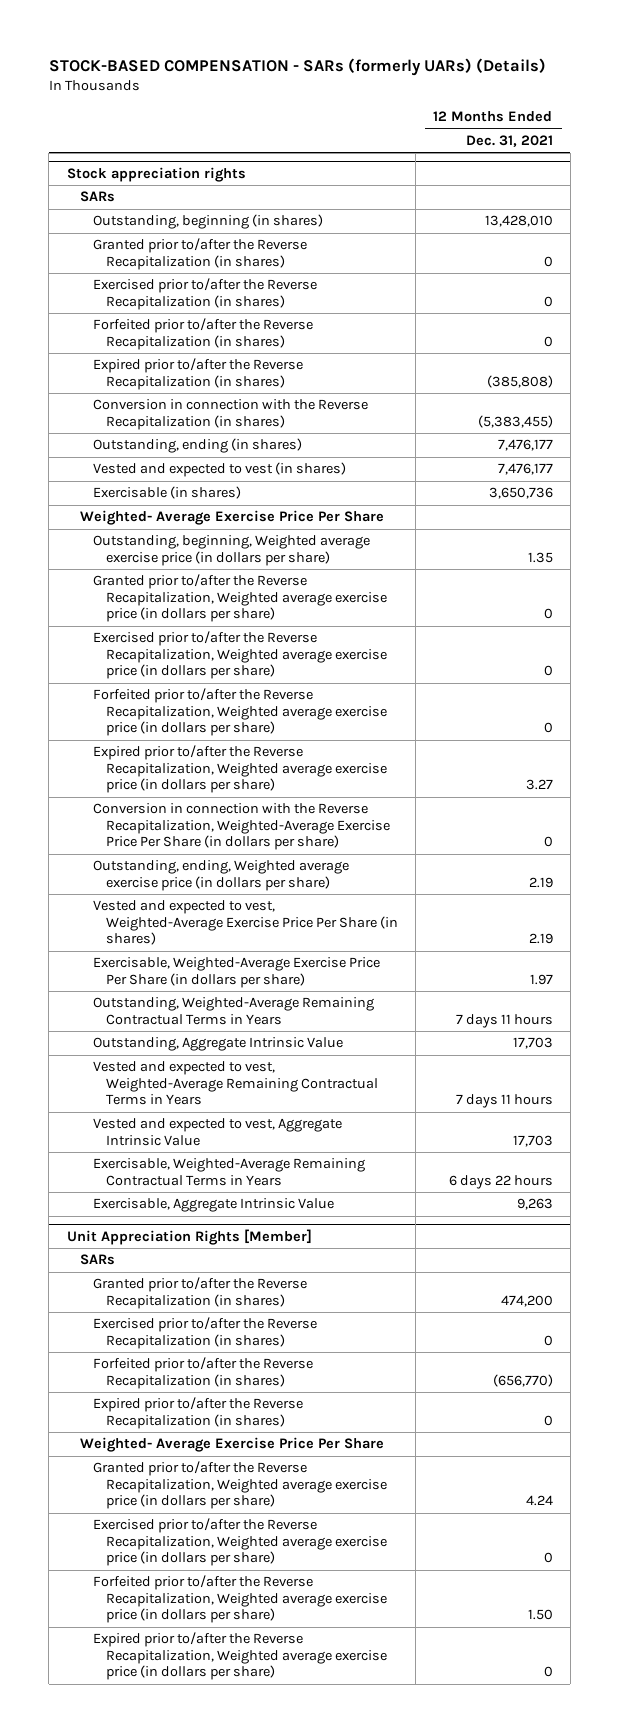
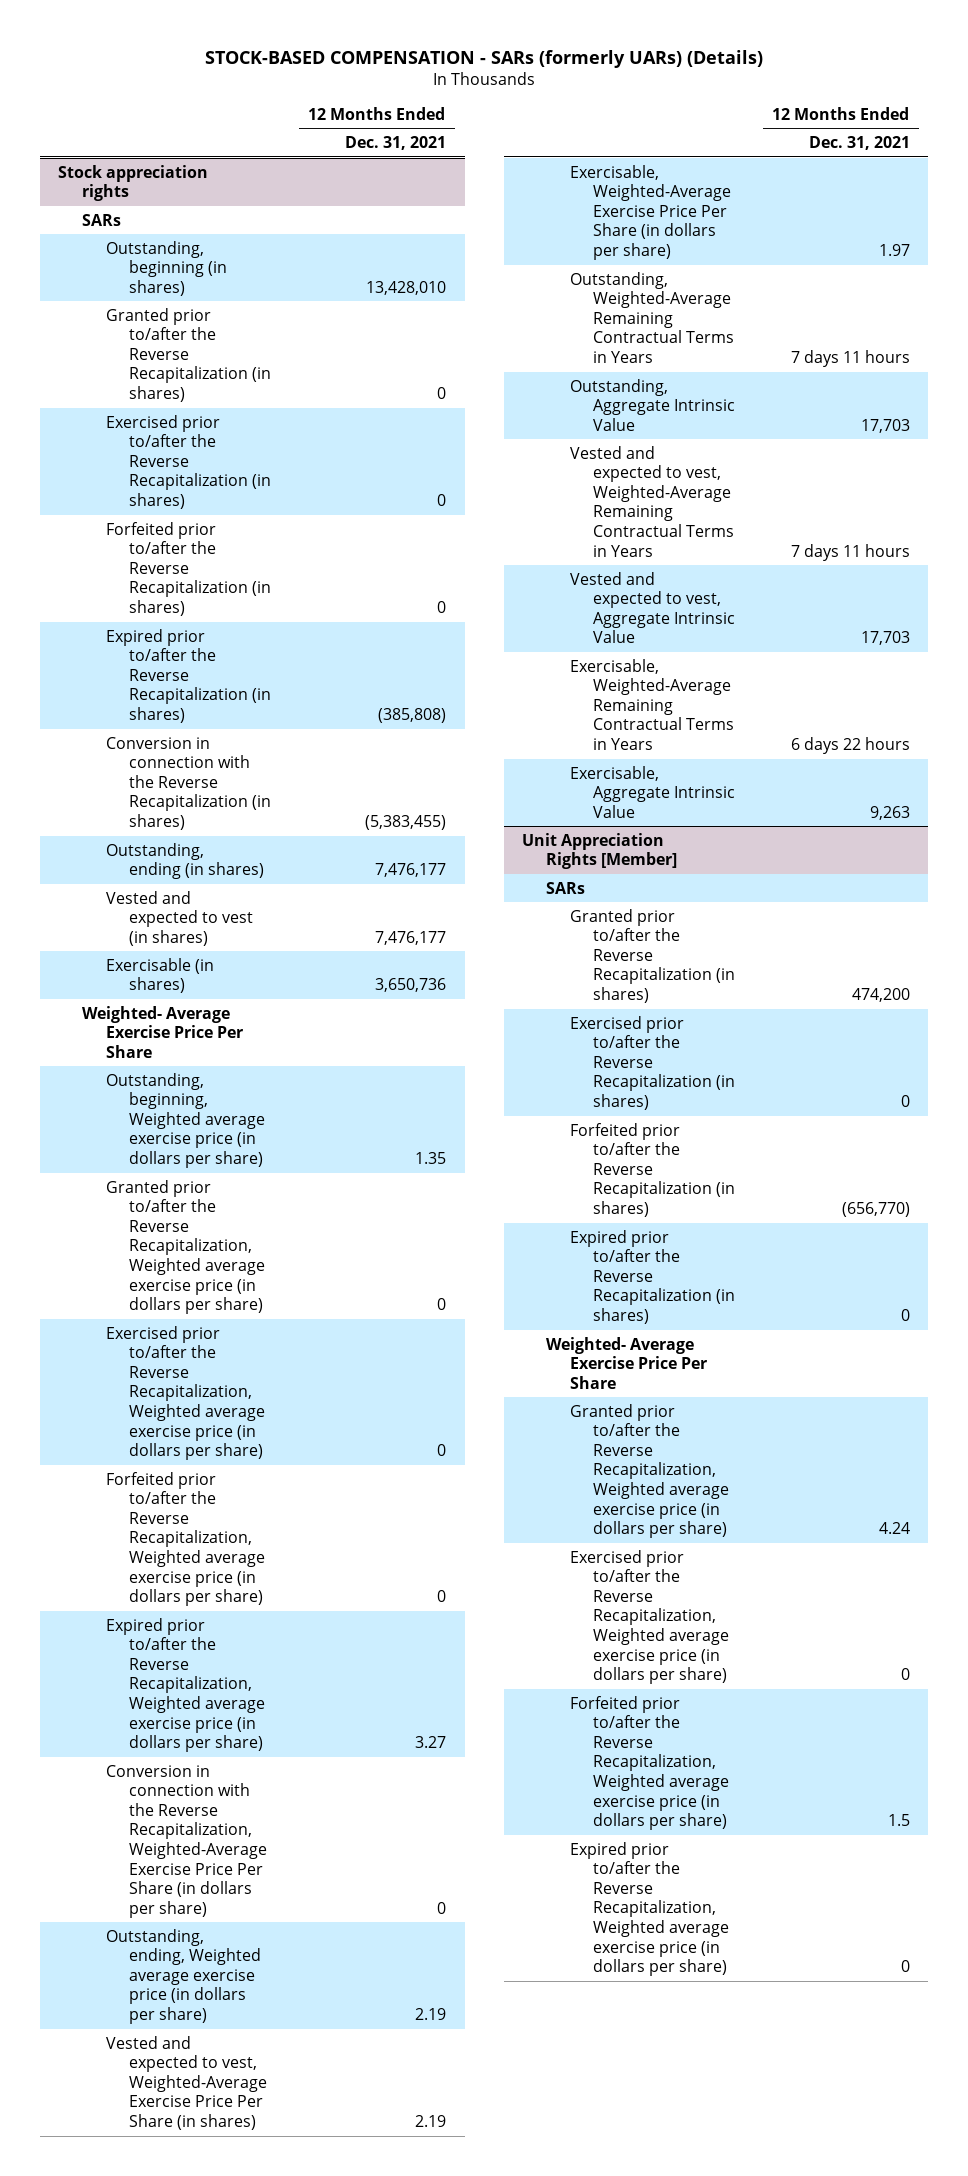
@ Unit Appreciation Rights [Member]
- Forfeited prior to/after the Reverse Recapitalization, Weighted average exercise price (in dollars per share) | 1.50
+ Forfeited prior to/after the Reverse Recapitalization, Weighted average exercise price (in dollars per share) | 1.5

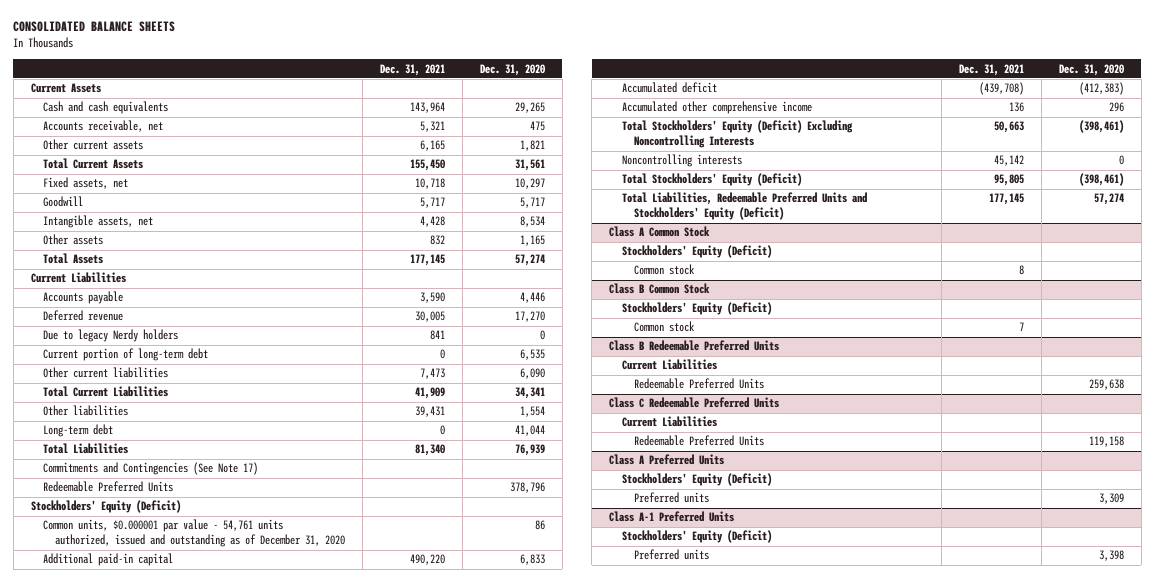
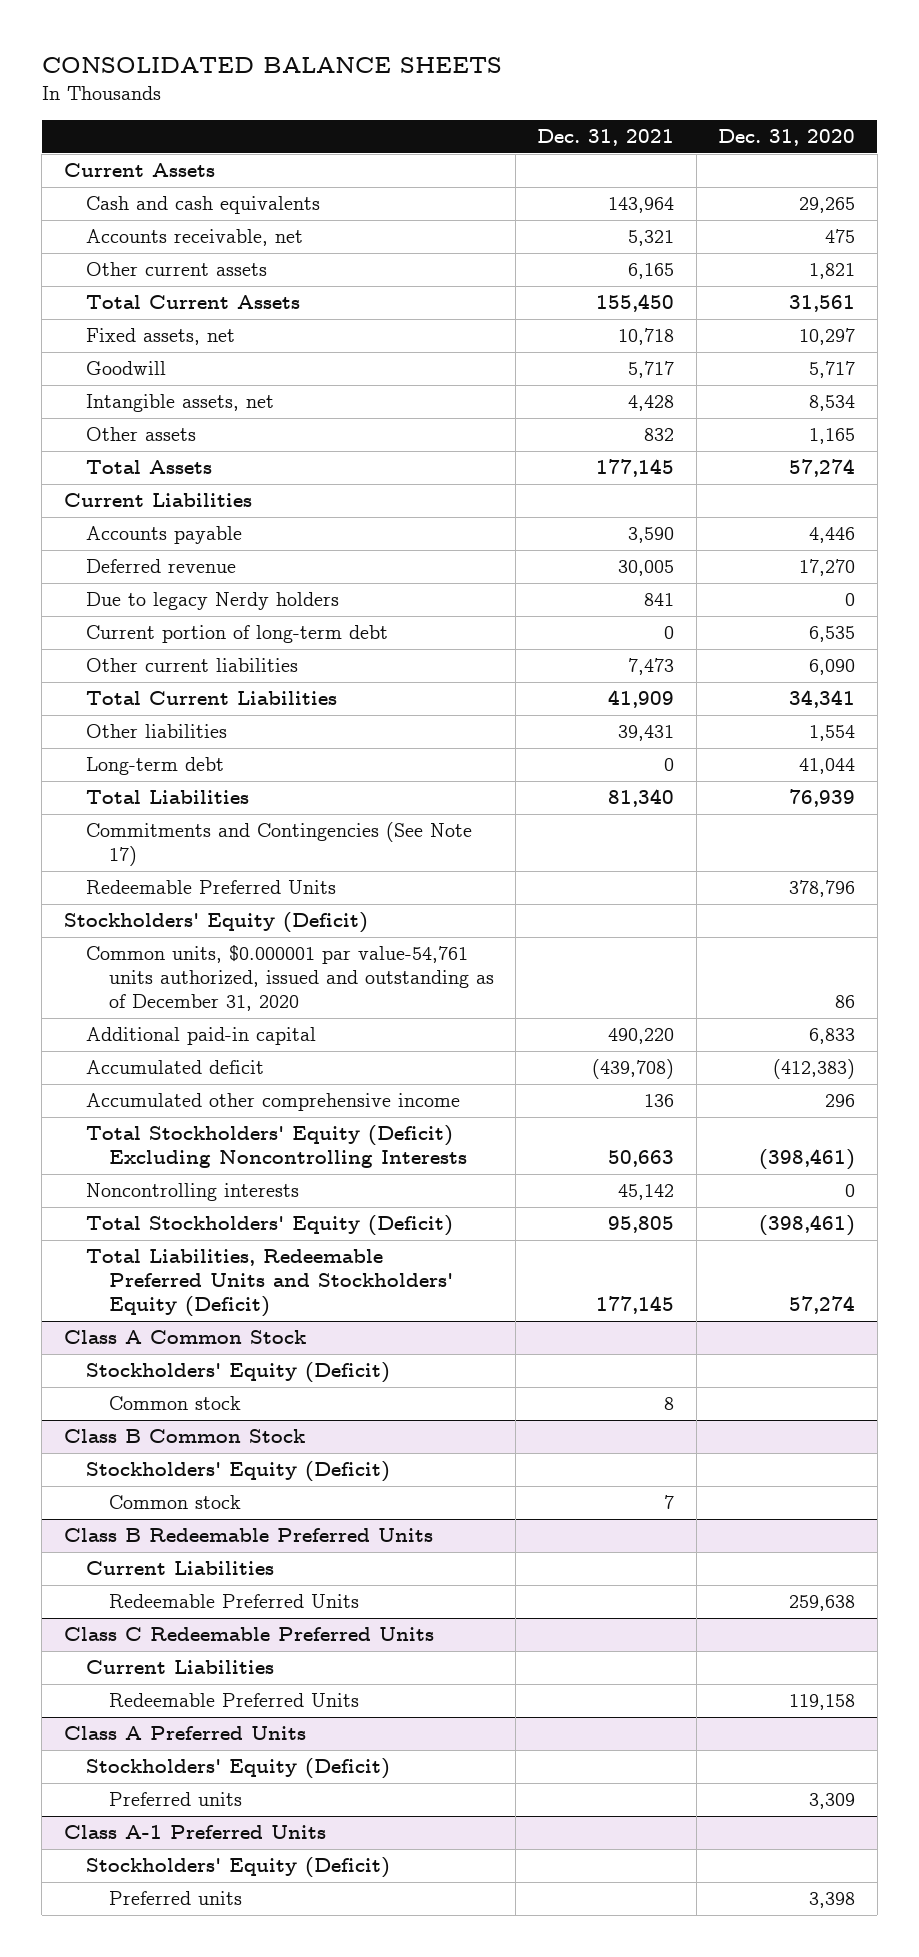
- Common units, $0.000001 par value - 54,761 units authorized, issued and outstanding as of December 31, 2020 | | 86
+ Common units, $0.000001 par value-54,761 units authorized, issued and outstanding as of December 31, 2020 | | 86

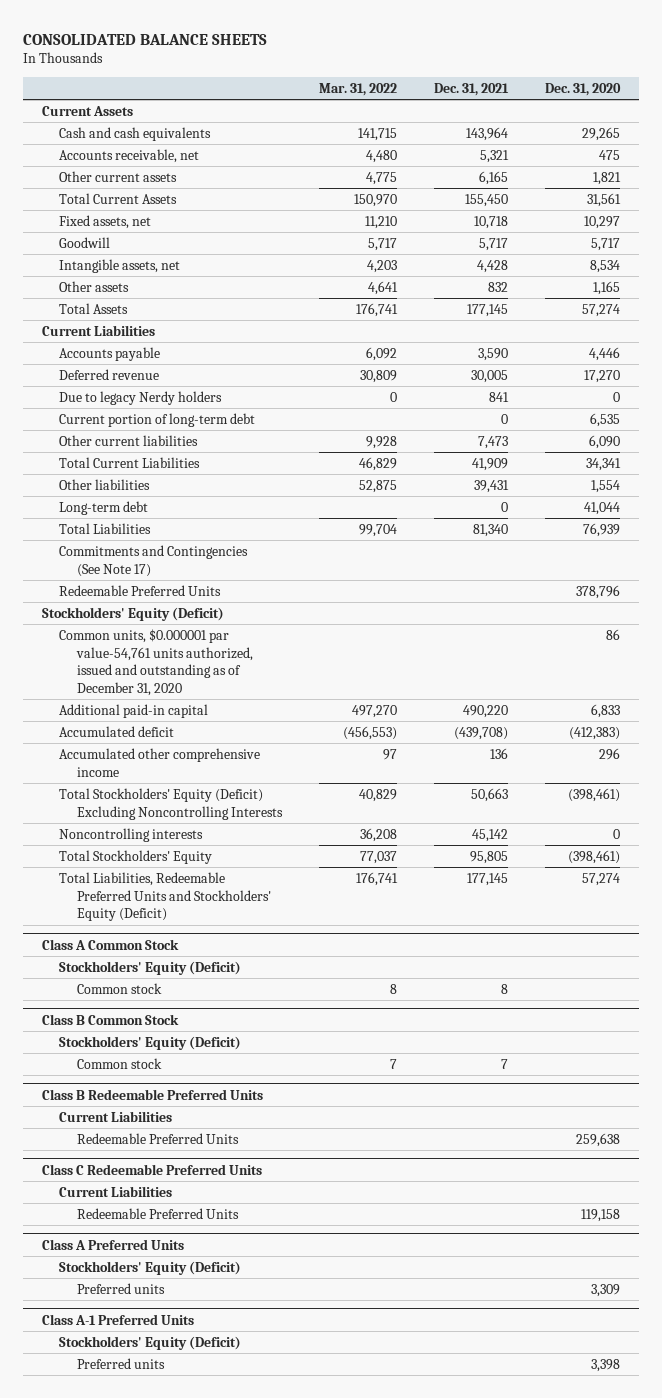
- | Dec. 31, 2021 | Dec. 31, 2020
+ | Mar. 31, 2022 | Dec. 31, 2021 | Dec. 31, 2020
- Total Stockholders' Equity (Deficit) | 95,805 | (398,461)
+ Total Stockholders' Equity | 77,037 | 95,805 | (398,461)

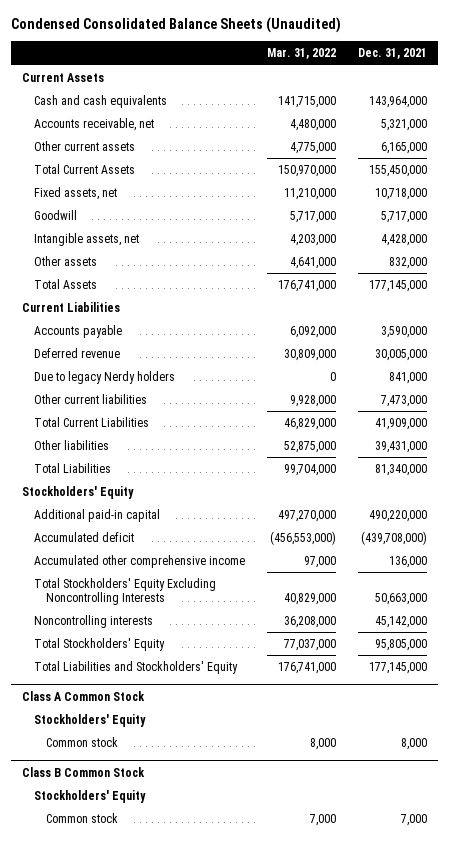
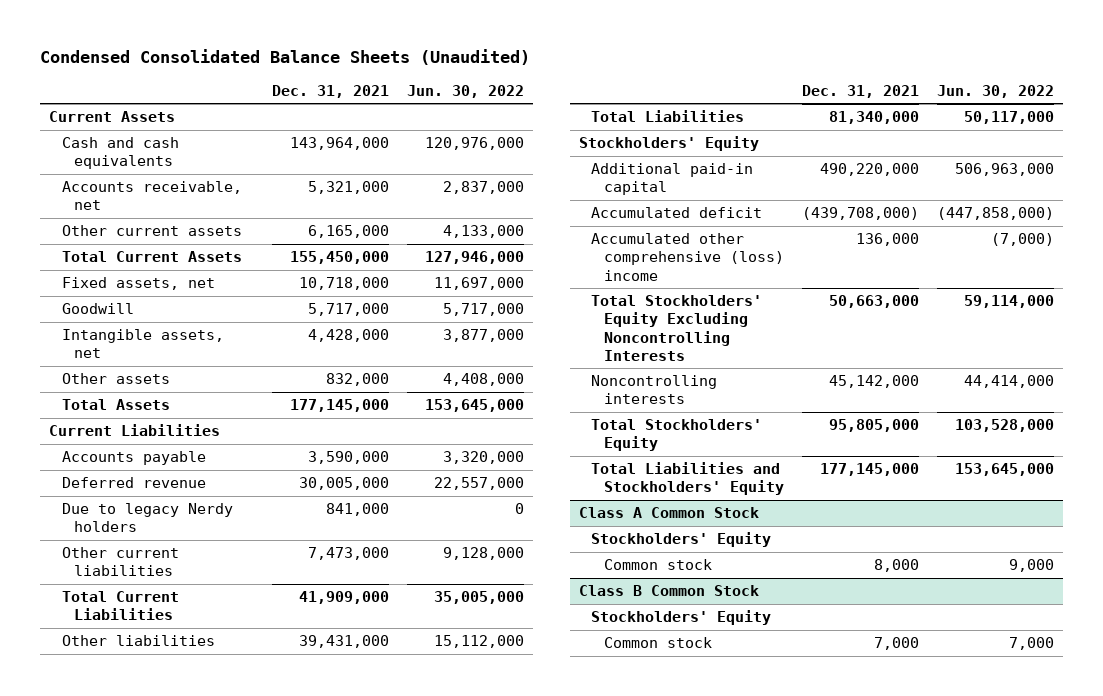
- | Mar. 31, 2022 | Dec. 31, 2021
+ | Dec. 31, 2021 | Jun. 30, 2022
- Accumulated other comprehensive income | 97,000 | 136,000
+ Accumulated other comprehensive (loss) income | 136,000 | (7,000)

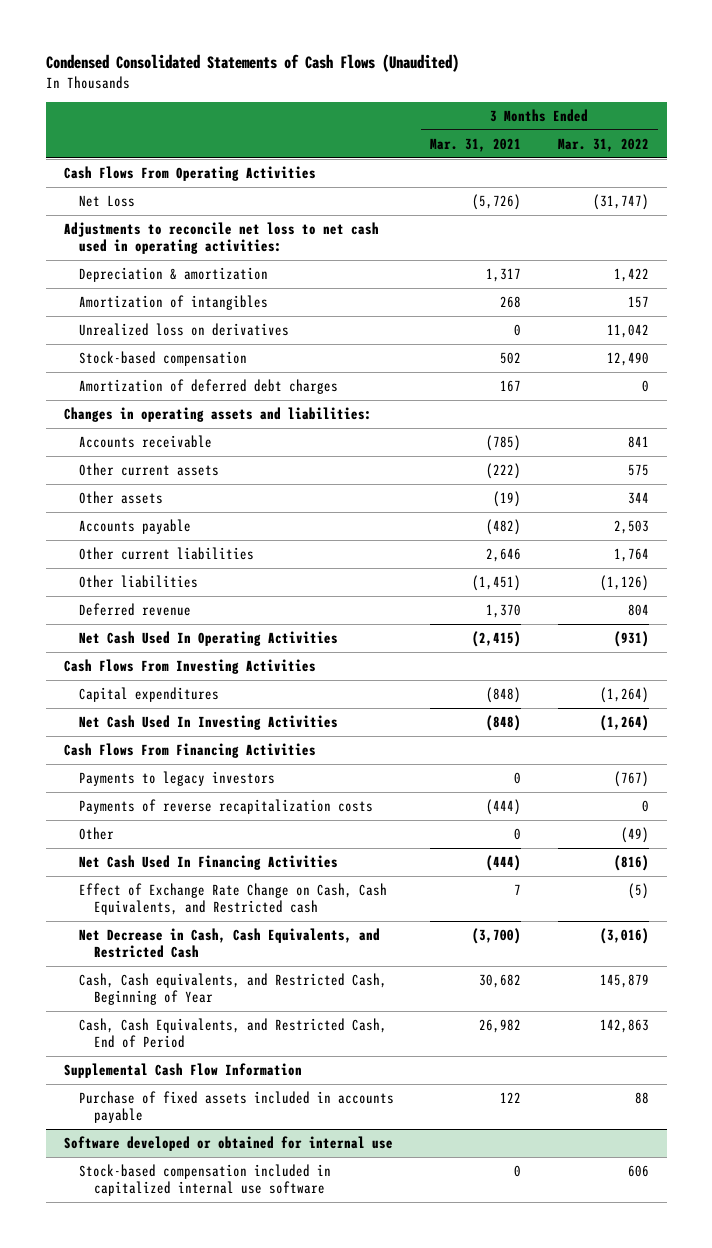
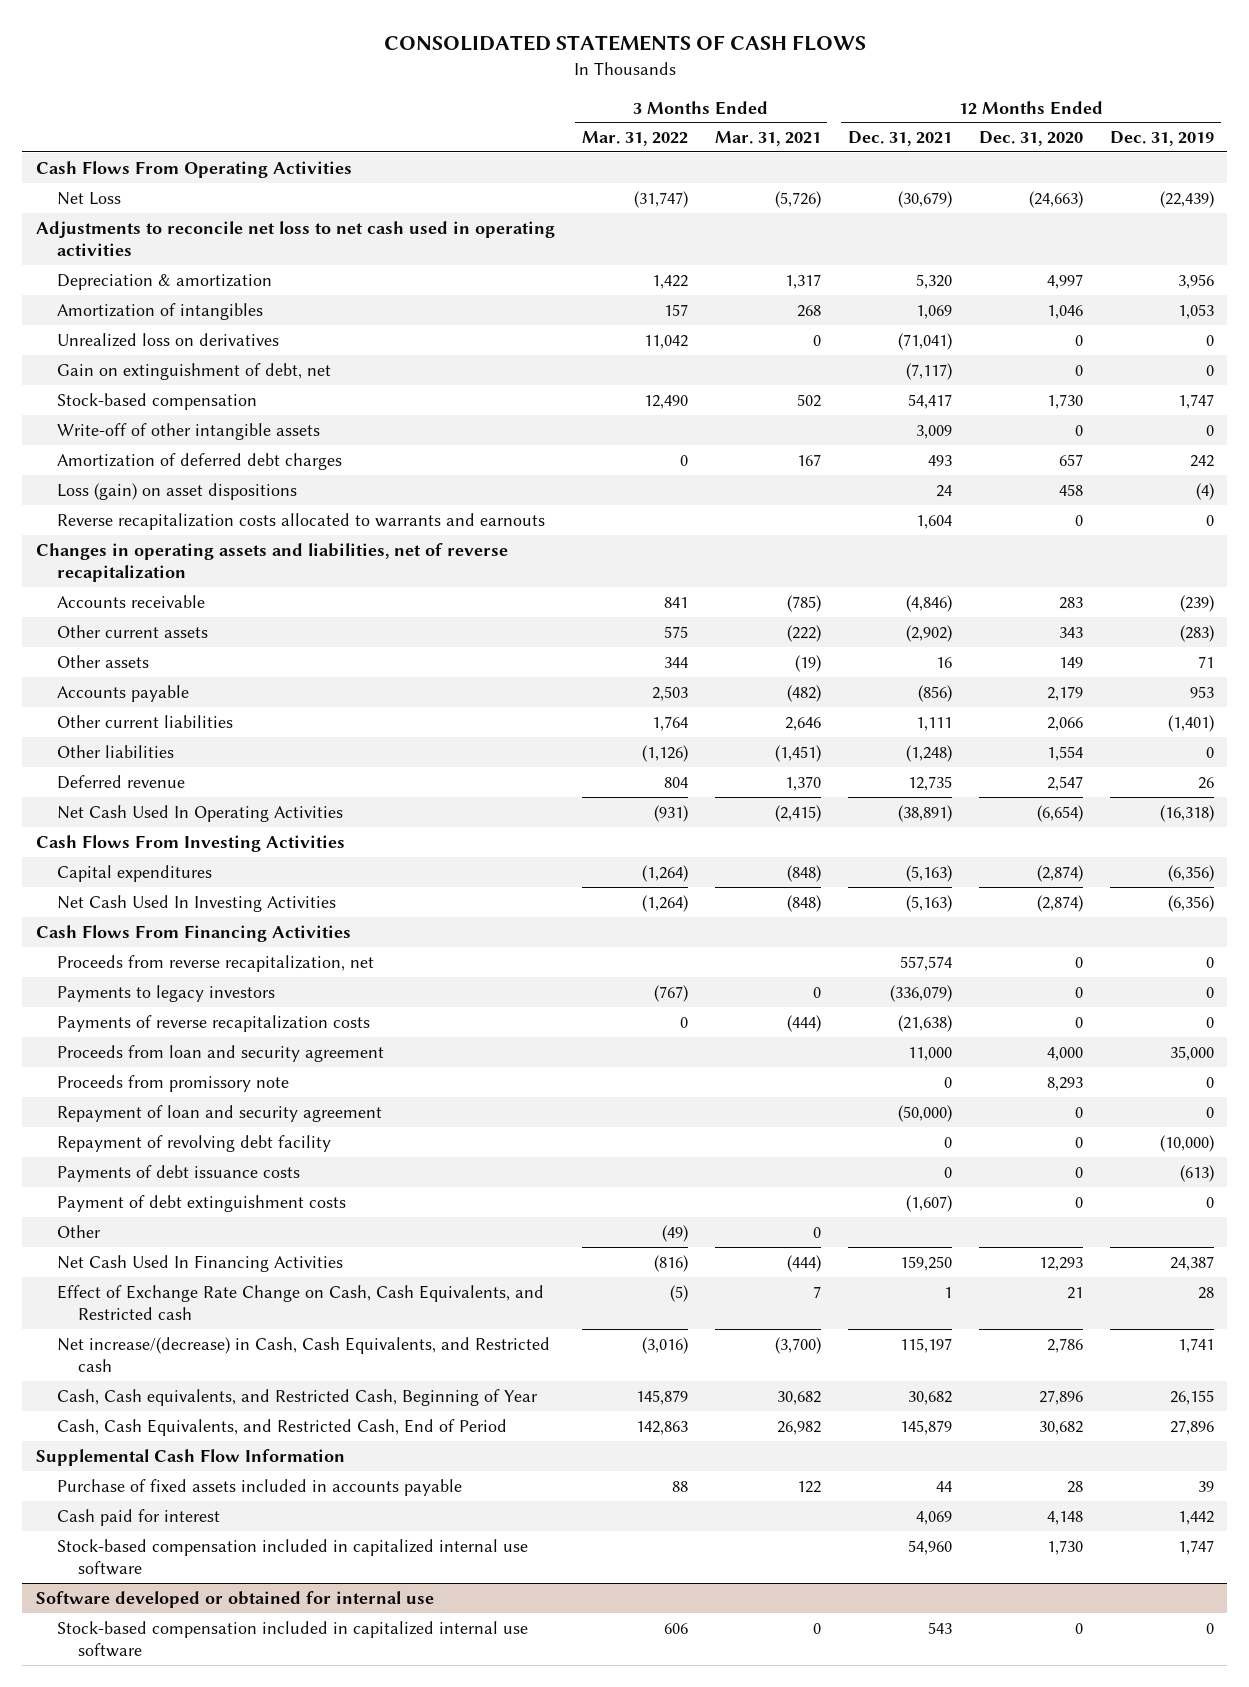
- Condensed Consolidated Statements of Cash Flows (Unaudited)
+ CONSOLIDATED STATEMENTS OF CASH FLOWS
- | 3 Months Ended Mar. 31, 2021 | 3 Months Ended Mar. 31, 2022
+ | 3 Months Ended Mar. 31, 2022 | 3 Months Ended Mar. 31, 2021 | 12 Months Ended Dec. 31, 2021 | 12 Months Ended Dec. 31, 2020 | 12 Months Ended Dec. 31, 2019
- Adjustments to reconcile net loss to net cash used in operating activities:
+ Adjustments to reconcile net loss to net cash used in operating activities
+ Gain on extinguishment of debt, net | | | (7,117) | 0 | 0
+ Write-off of other intangible assets | | | 3,009 | 0 | 0
- Changes in operating assets and liabilities:
+ Loss (gain) on asset dispositions | | | 24 | 458 | (4)
+ Reverse recapitalization costs allocated to warrants and earnouts | | | 1,604 | 0 | 0
+ Changes in operating assets and liabilities, net of reverse recapitalization
+ Proceeds from reverse recapitalization, net | | | 557,574 | 0 | 0
+ Proceeds from loan and security agreement | | | 11,000 | 4,000 | 35,000
+ Proceeds from promissory note | | | 0 | 8,293 | 0
+ Repayment of loan and security agreement | | | (50,000) | 0 | 0
+ Repayment of revolving debt facility | | | 0 | 0 | (10,000)
+ Payments of debt issuance costs | | | 0 | 0 | (613)
+ Payment of debt extinguishment costs | | | (1,607) | 0 | 0
- Net Decrease in Cash, Cash Equivalents, and Restricted Cash | (3,700) | (3,016)
+ Net increase/(decrease) in Cash, Cash Equivalents, and Restricted cash | (3,016) | (3,700) | 115,197 | 2,786 | 1,741
+ Cash paid for interest | | | 4,069 | 4,148 | 1,442
+ Stock-based compensation included in capitalized internal use software | | | 54,960 | 1,730 | 1,747

